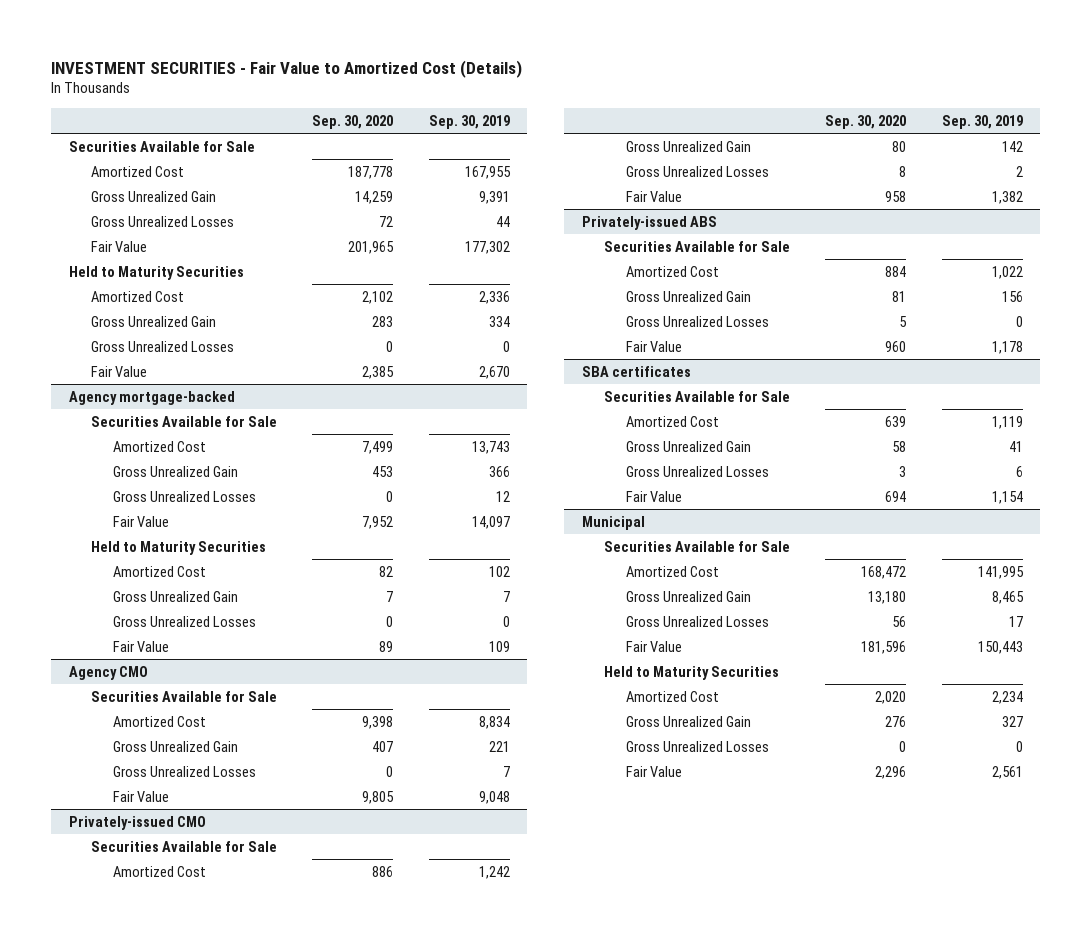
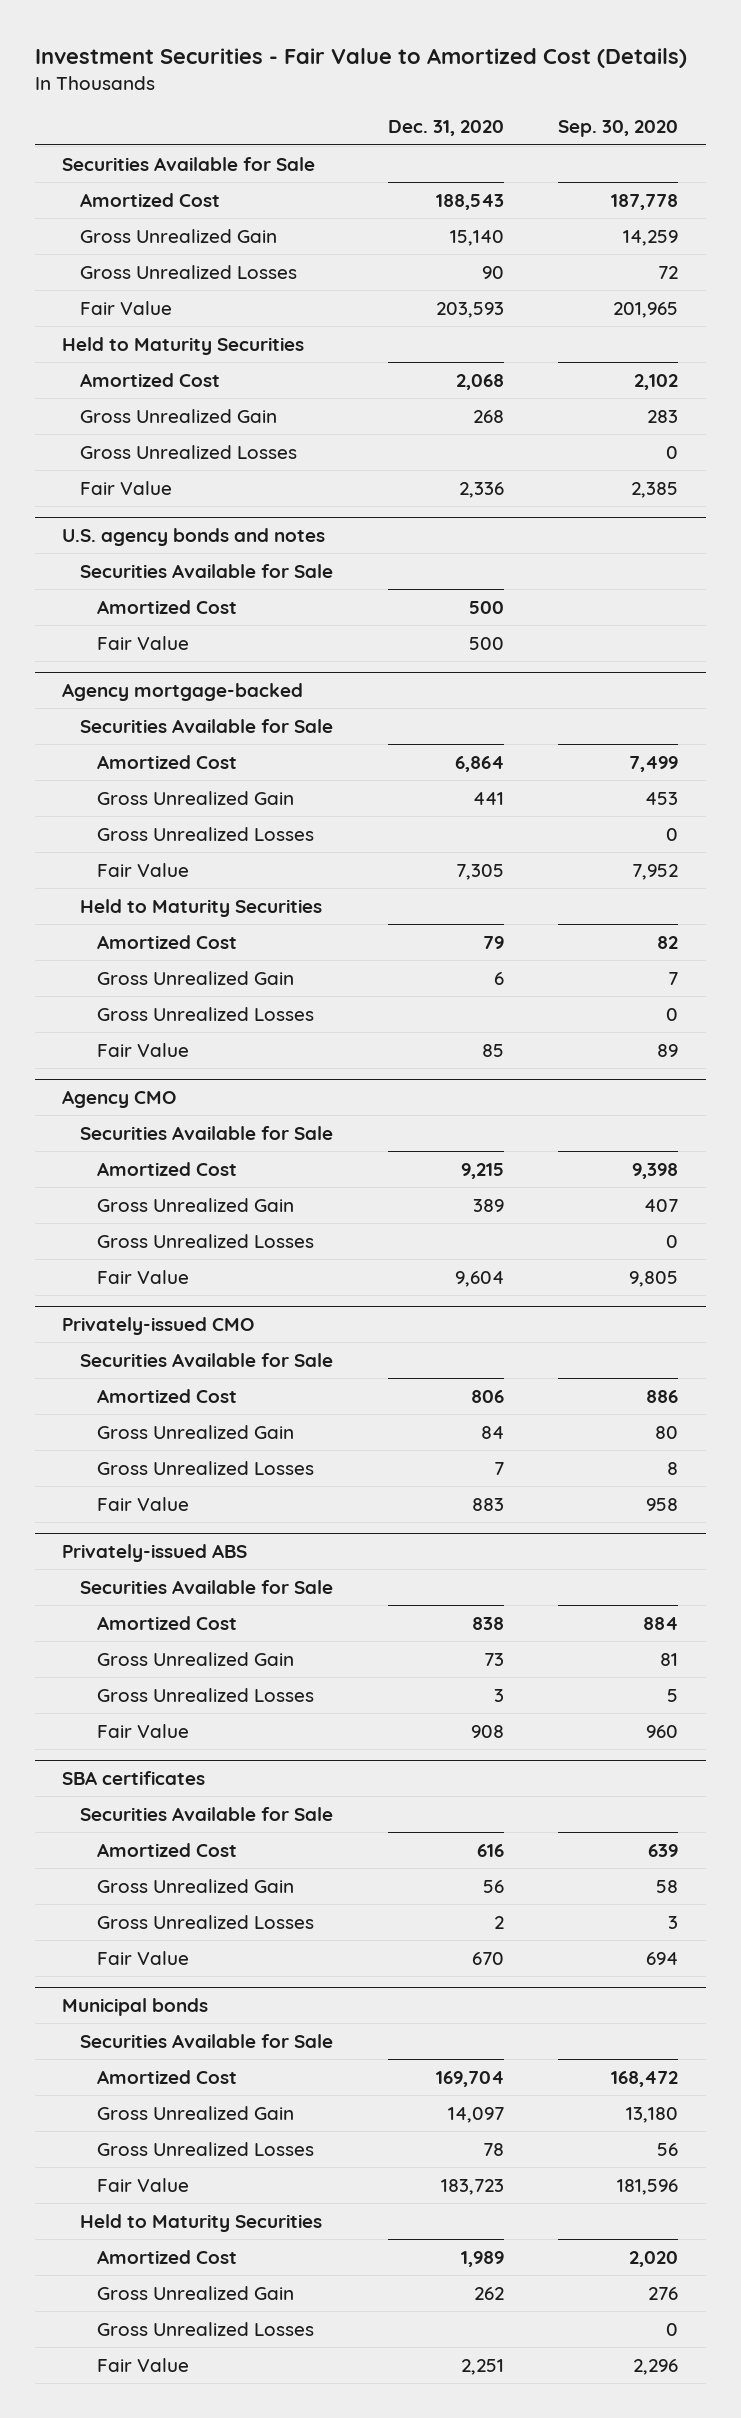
- INVESTMENT SECURITIES - Fair Value to Amortized Cost (Details)
+ Investment Securities - Fair Value to Amortized Cost (Details)
- | Sep. 30, 2020 | Sep. 30, 2019
+ | Dec. 31, 2020 | Sep. 30, 2020
+ U.S. agency bonds and notes
+ Securities Available for Sale
+ Amortized Cost | 500 |
+ Fair Value | 500 |
- Municipal
+ Municipal bonds

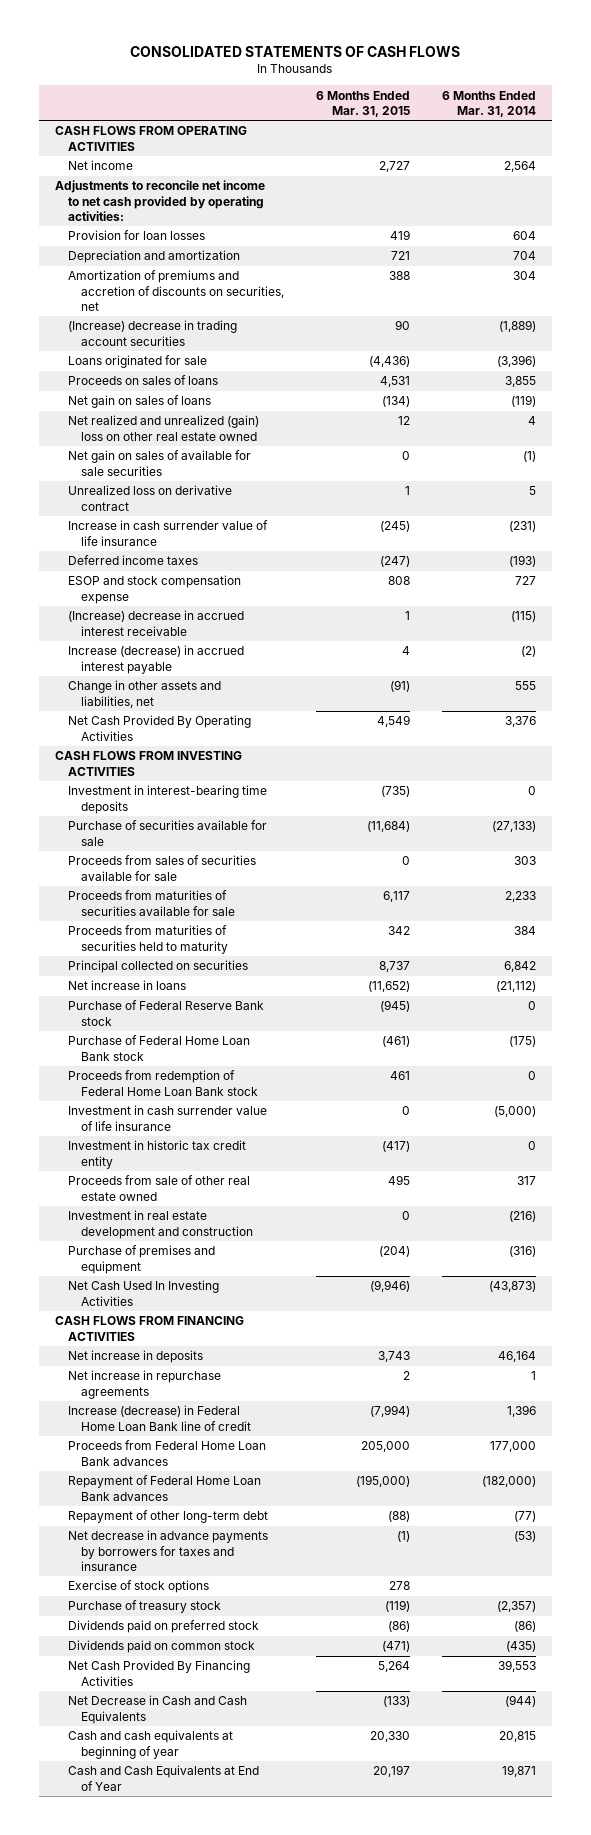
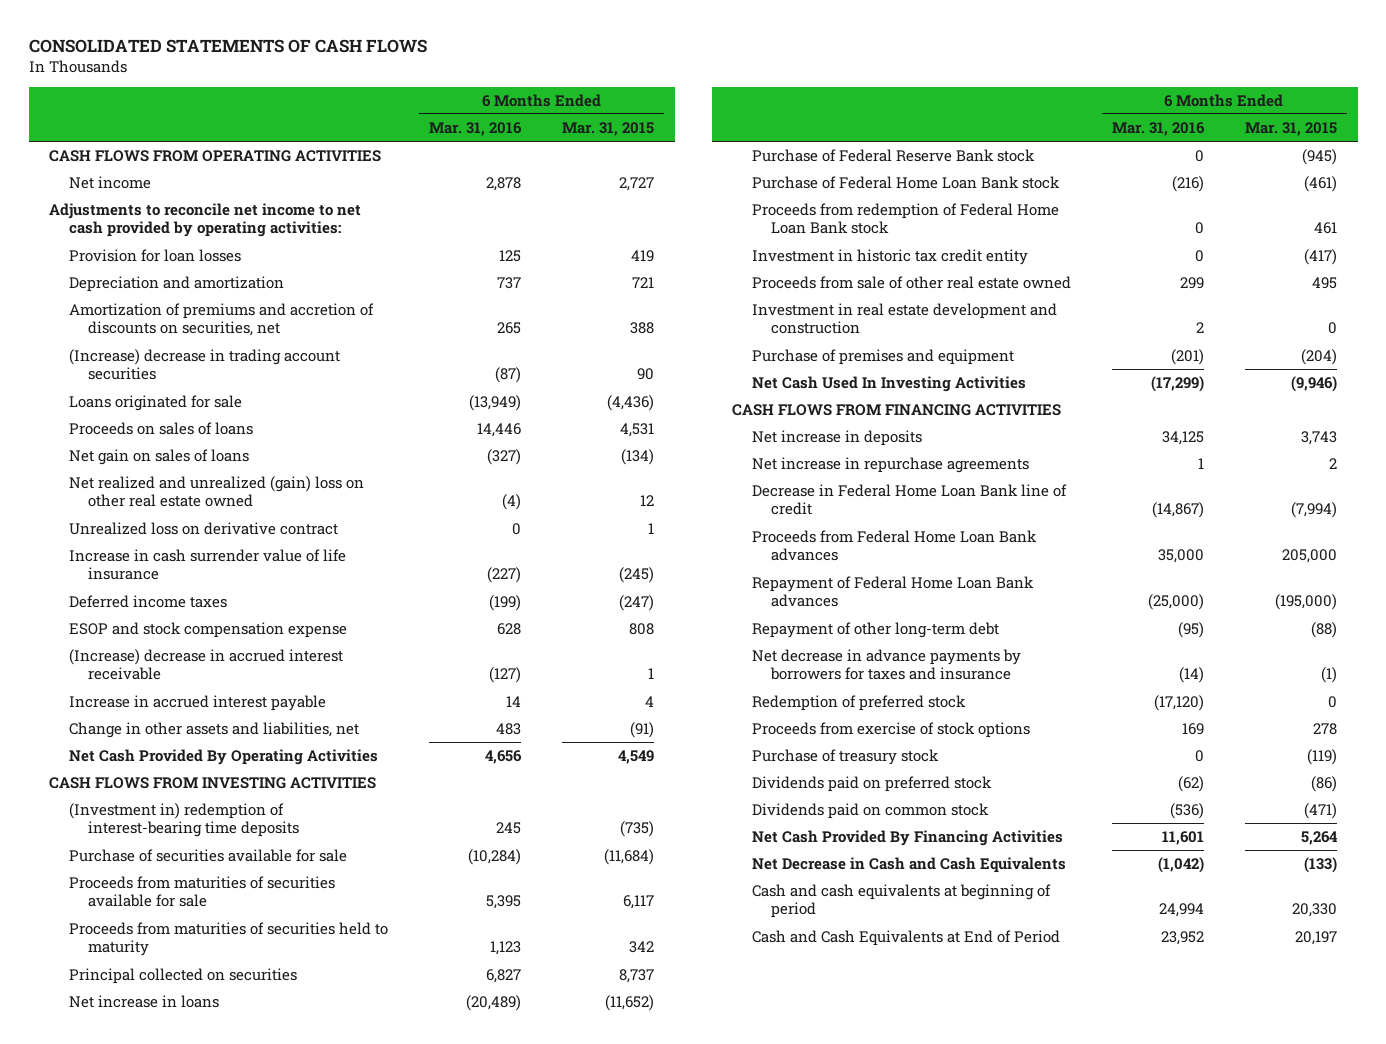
- | 6 Months Ended Mar. 31, 2015 | 6 Months Ended Mar. 31, 2014
+ | 6 Months Ended Mar. 31, 2016 | 6 Months Ended Mar. 31, 2015
- Net gain on sales of available for sale securities | 0 | (1)
- Increase (decrease) in accrued interest payable | 4 | (2)
+ Increase in accrued interest payable | 14 | 4
- Investment in interest-bearing time deposits | (735) | 0
+ (Investment in) redemption of interest-bearing time deposits | 245 | (735)
- Proceeds from sales of securities available for sale | 0 | 303
- Investment in cash surrender value of life insurance | 0 | (5,000)
- Increase (decrease) in Federal Home Loan Bank line of credit | (7,994) | 1,396
+ Decrease in Federal Home Loan Bank line of credit | (14,867) | (7,994)
- Exercise of stock options | 278 |
+ Redemption of preferred stock | (17,120) | 0
+ Proceeds from exercise of stock options | 169 | 278
- Cash and cash equivalents at beginning of year | 20,330 | 20,815
- Cash and Cash Equivalents at End of Year | 20,197 | 19,871
+ Cash and cash equivalents at beginning of period | 24,994 | 20,330
+ Cash and Cash Equivalents at End of Period | 23,952 | 20,197

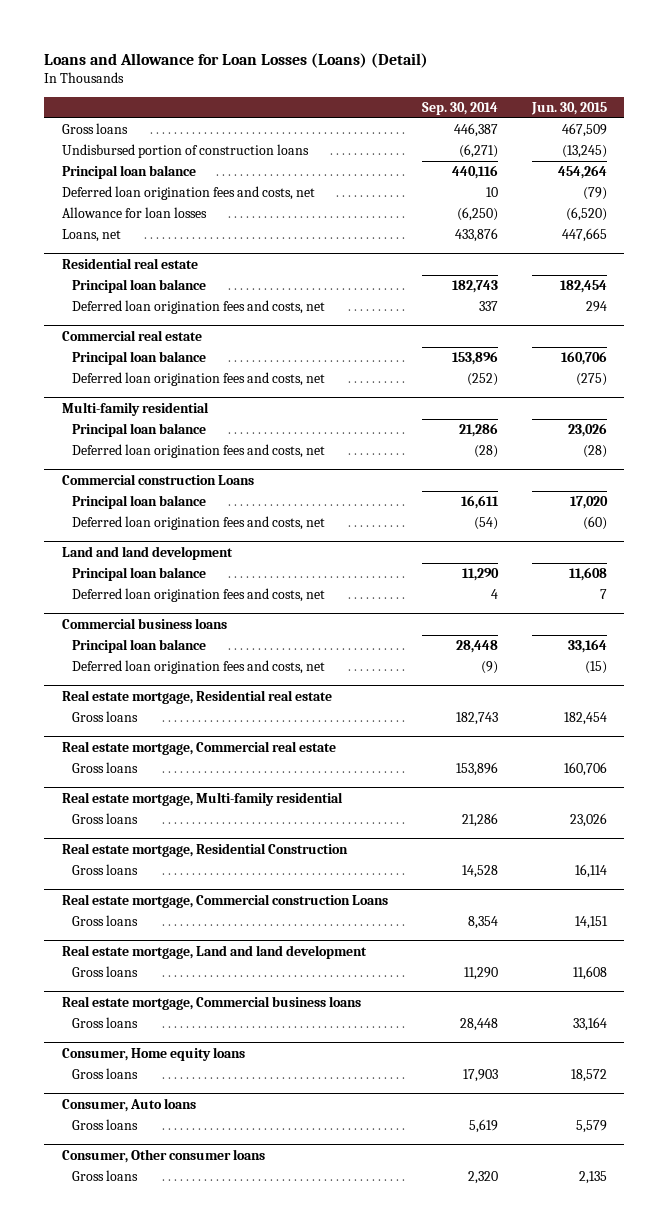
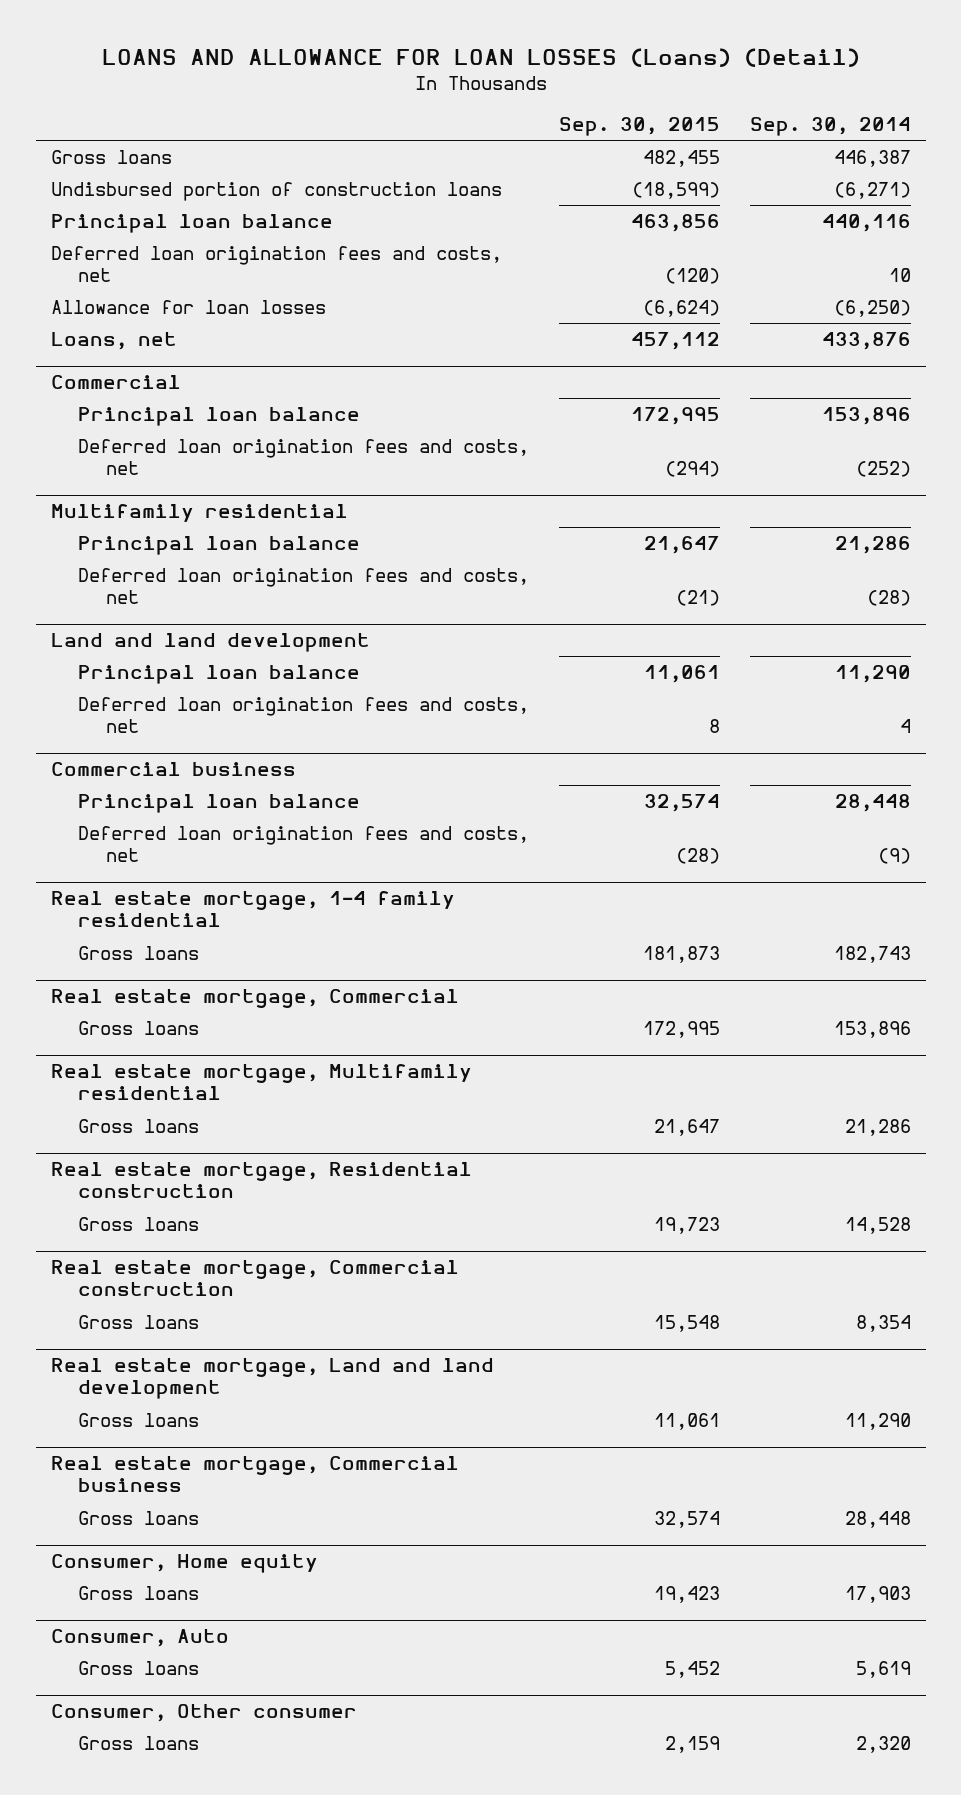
- Loans and Allowance for Loan Losses (Loans) (Detail)
+ LOANS AND ALLOWANCE FOR LOAN LOSSES (Loans) (Detail)
- | Sep. 30, 2014 | Jun. 30, 2015
+ | Sep. 30, 2015 | Sep. 30, 2014
- Residential real estate
- Principal loan balance | 182,743 | 182,454
- Deferred loan origination fees and costs, net | 337 | 294
- Commercial real estate
+ Commercial
- Multi-family residential
+ Multifamily residential
- Commercial construction Loans
- Principal loan balance | 16,611 | 17,020
- Deferred loan origination fees and costs, net | (54) | (60)
- Commercial business loans
+ Commercial business
- Real estate mortgage, Residential real estate
+ Real estate mortgage, 1-4 family residential
- Real estate mortgage, Commercial real estate
+ Real estate mortgage, Commercial
- Real estate mortgage, Multi-family residential
+ Real estate mortgage, Multifamily residential
- Real estate mortgage, Residential Construction
+ Real estate mortgage, Residential construction
- Real estate mortgage, Commercial construction Loans
+ Real estate mortgage, Commercial construction
- Real estate mortgage, Commercial business loans
+ Real estate mortgage, Commercial business
- Consumer, Home equity loans
+ Consumer, Home equity
- Consumer, Auto loans
+ Consumer, Auto
- Consumer, Other consumer loans
+ Consumer, Other consumer

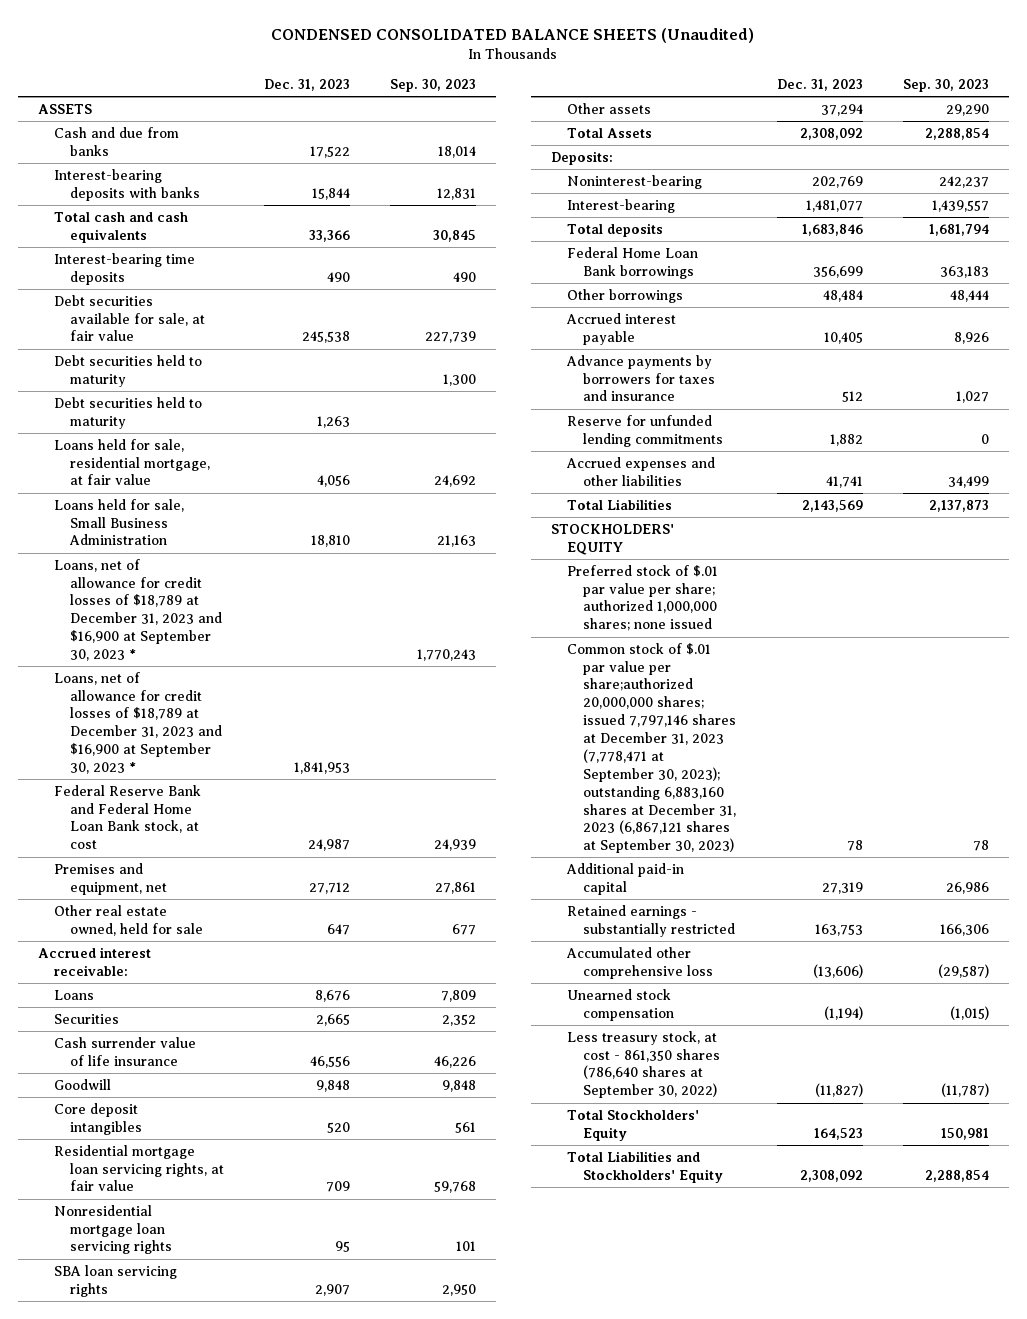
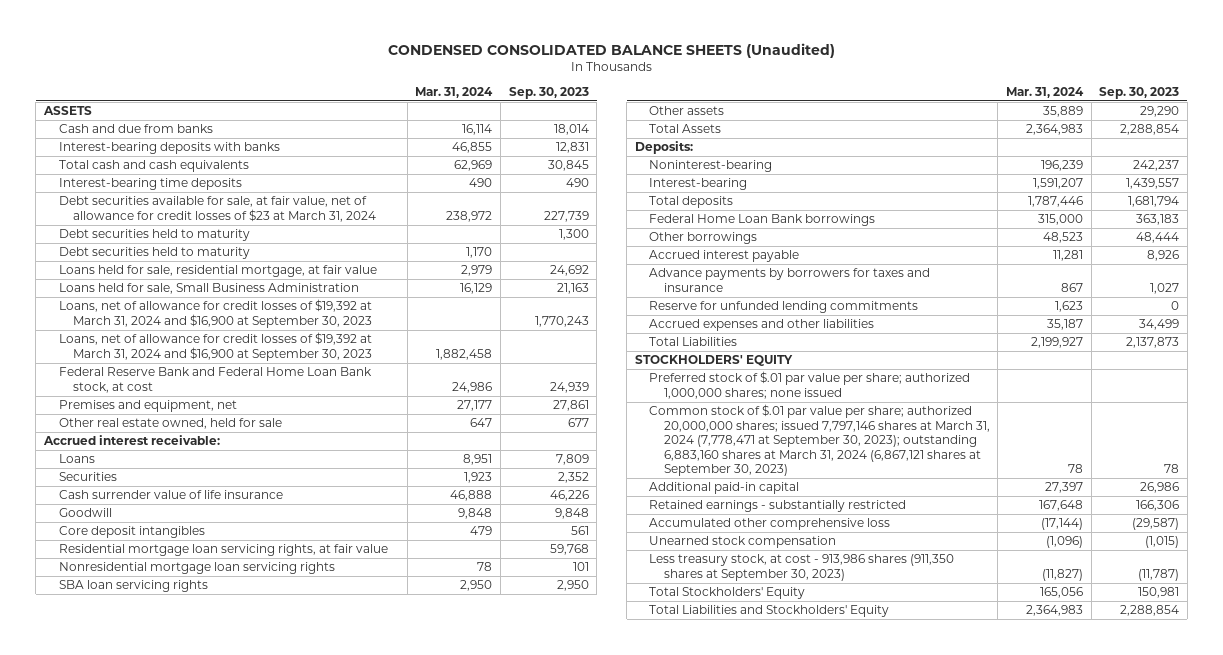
- | Dec. 31, 2023 | Sep. 30, 2023
+ | Mar. 31, 2024 | Sep. 30, 2023
- Debt securities available for sale, at fair value | 245,538 | 227,739
+ Debt securities available for sale, at fair value, net of allowance for credit losses of $23 at March 31, 2024 | 238,972 | 227,739
- Loans, net of allowance for credit losses of $18,789 at December 31, 2023 and $16,900 at September 30, 2023 * | | 1,770,243
- Loans, net of allowance for credit losses of $18,789 at December 31, 2023 and $16,900 at September 30, 2023 * | 1,841,953 |
+ Loans, net of allowance for credit losses of $19,392 at March 31, 2024 and $16,900 at September 30, 2023 | | 1,770,243
+ Loans, net of allowance for credit losses of $19,392 at March 31, 2024 and $16,900 at September 30, 2023 | 1,882,458 |
- Common stock of $.01 par value per share;authorized 20,000,000 shares; issued 7,797,146 shares at December 31, 2023 (7,778,471 at September 30, 2023); outstanding 6,883,160 shares at December 31, 2023 (6,867,121 shares at September 30, 2023) | 78 | 78
+ Common stock of $.01 par value per share; authorized 20,000,000 shares; issued 7,797,146 shares at March 31, 2024 (7,778,471 at September 30, 2023); outstanding 6,883,160 shares at March 31, 2024 (6,867,121 shares at September 30, 2023) | 78 | 78
- Less treasury stock, at cost - 861,350 shares (786,640 shares at September 30, 2022) | (11,827) | (11,787)
+ Less treasury stock, at cost - 913,986 shares (911,350 shares at September 30, 2023) | (11,827) | (11,787)

